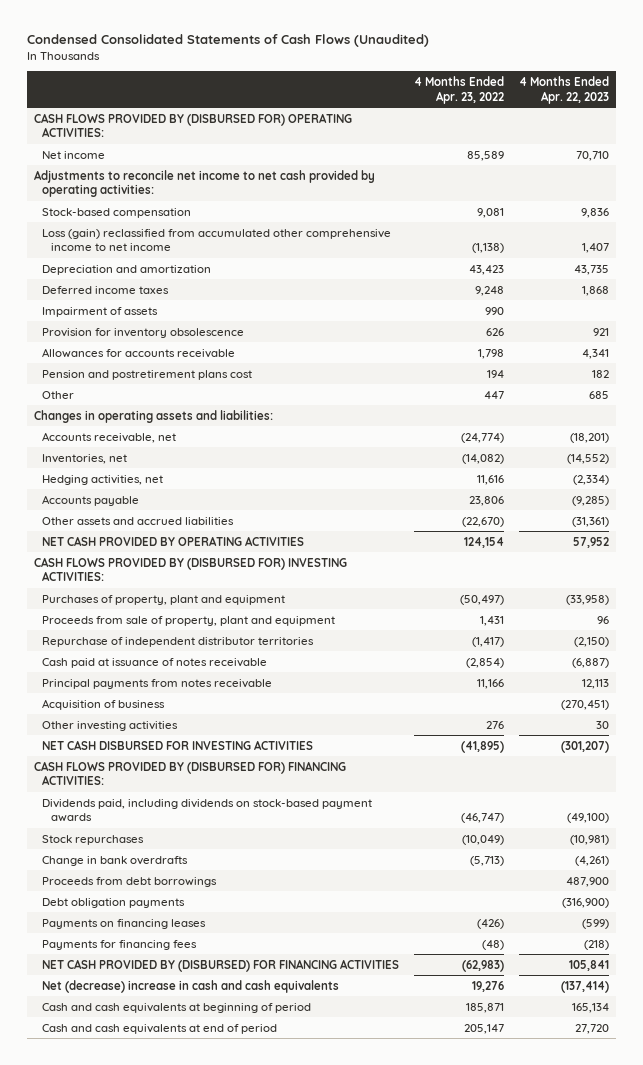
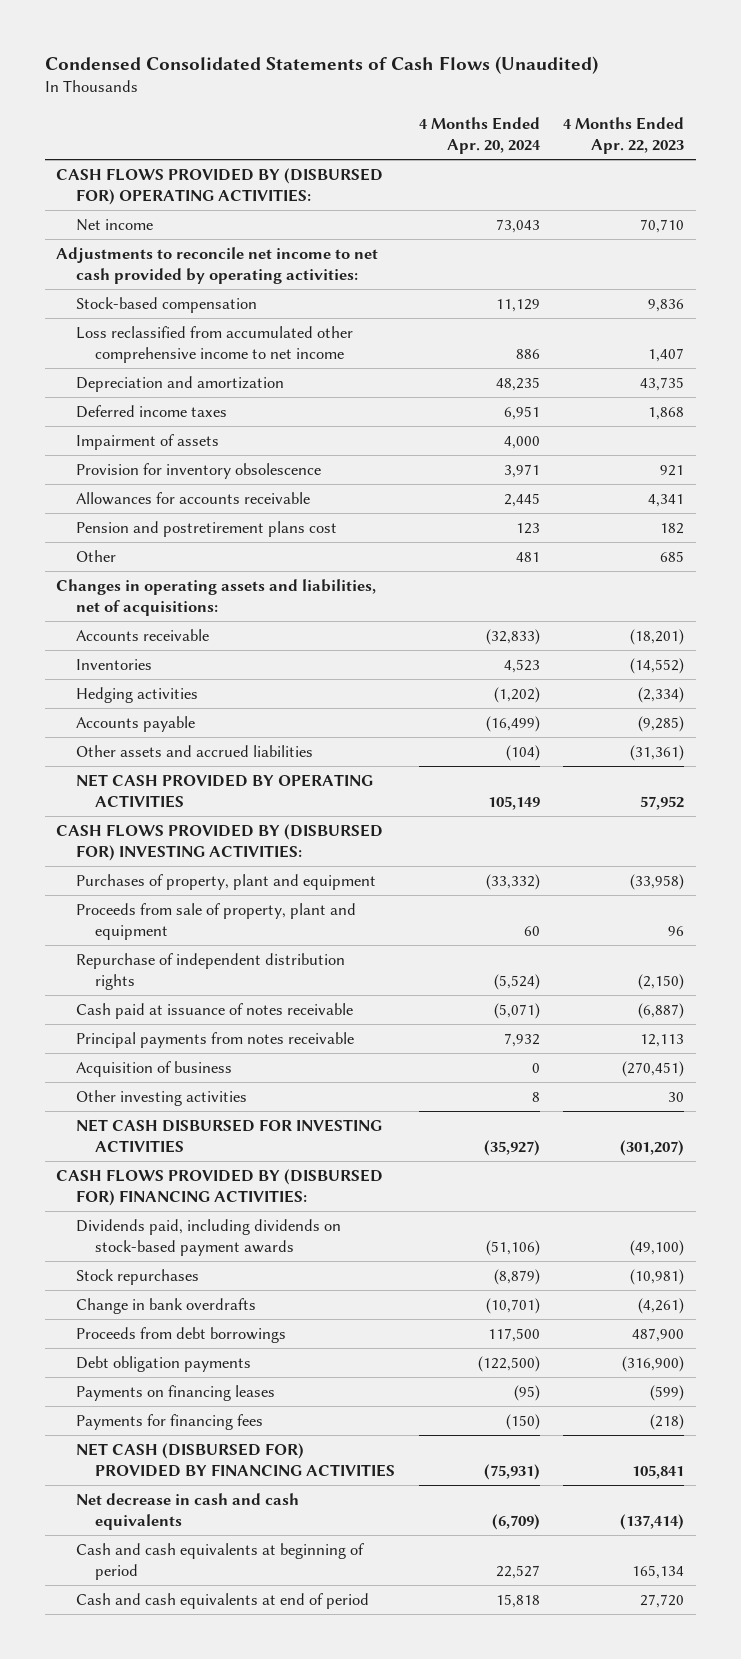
- | 4 Months Ended Apr. 23, 2022 | 4 Months Ended Apr. 22, 2023
+ | 4 Months Ended Apr. 20, 2024 | 4 Months Ended Apr. 22, 2023
- Loss (gain) reclassified from accumulated other comprehensive income to net income | (1,138) | 1,407
+ Loss reclassified from accumulated other comprehensive income to net income | 886 | 1,407
- Changes in operating assets and liabilities:
- Accounts receivable, net | (24,774) | (18,201)
- Inventories, net | (14,082) | (14,552)
- Hedging activities, net | 11,616 | (2,334)
+ Changes in operating assets and liabilities, net of acquisitions:
+ Accounts receivable | (32,833) | (18,201)
+ Inventories | 4,523 | (14,552)
+ Hedging activities | (1,202) | (2,334)
- Repurchase of independent distributor territories | (1,417) | (2,150)
+ Repurchase of independent distribution rights | (5,524) | (2,150)
- NET CASH PROVIDED BY (DISBURSED) FOR FINANCING ACTIVITIES | (62,983) | 105,841
- Net (decrease) increase in cash and cash equivalents | 19,276 | (137,414)
+ NET CASH (DISBURSED FOR) PROVIDED BY FINANCING ACTIVITIES | (75,931) | 105,841
+ Net decrease in cash and cash equivalents | (6,709) | (137,414)

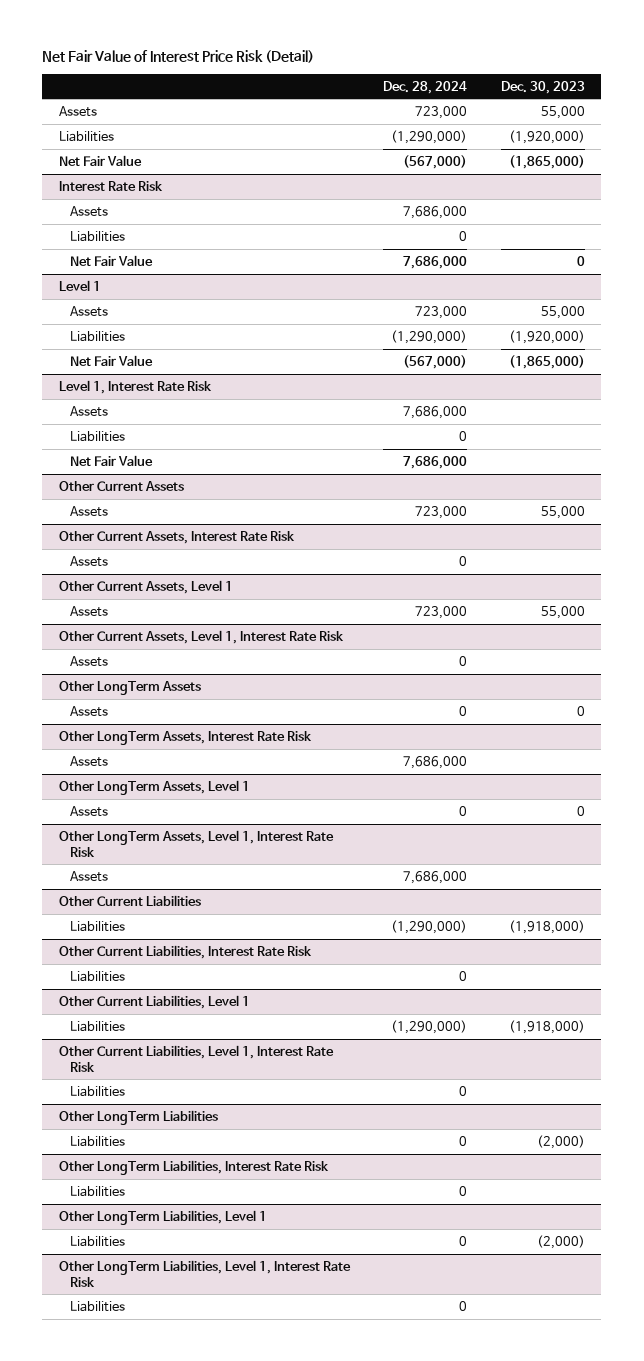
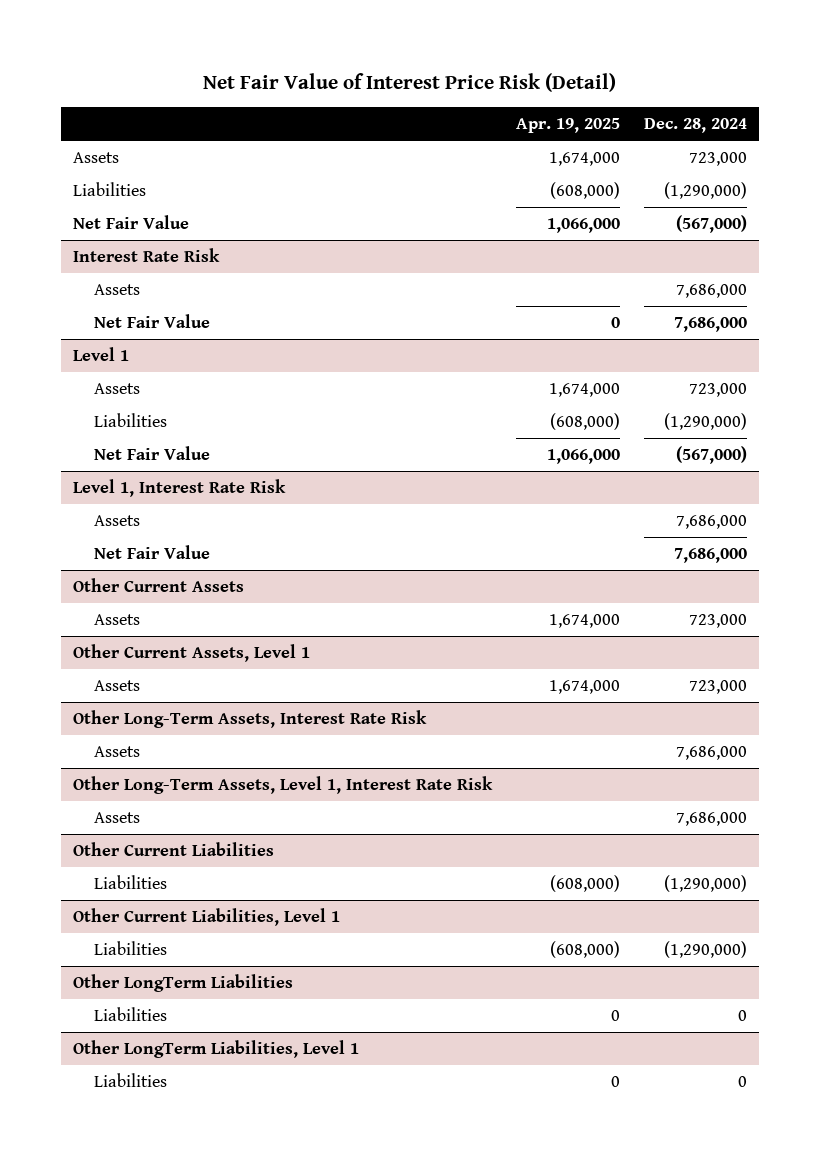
- | Dec. 28, 2024 | Dec. 30, 2023
+ | Apr. 19, 2025 | Dec. 28, 2024
@ Interest Rate Risk
- Liabilities | 0 |
@ Level 1, Interest Rate Risk
- Liabilities | 0 |
- Other Current Assets, Interest Rate Risk
- Assets | 0 |
- Other Current Assets, Level 1, Interest Rate Risk
- Assets | 0 |
- Other LongTerm Assets
- Assets | 0 | 0
- Other LongTerm Assets, Interest Rate Risk
+ Other Long-Term Assets, Interest Rate Risk
- Other LongTerm Assets, Level 1
- Assets | 0 | 0
- Other LongTerm Assets, Level 1, Interest Rate Risk
+ Other Long-Term Assets, Level 1, Interest Rate Risk
- Other Current Liabilities, Interest Rate Risk
- Liabilities | 0 |
- Other Current Liabilities, Level 1, Interest Rate Risk
- Liabilities | 0 |
- Other LongTerm Liabilities, Interest Rate Risk
- Liabilities | 0 |
- Other LongTerm Liabilities, Level 1, Interest Rate Risk
- Liabilities | 0 |

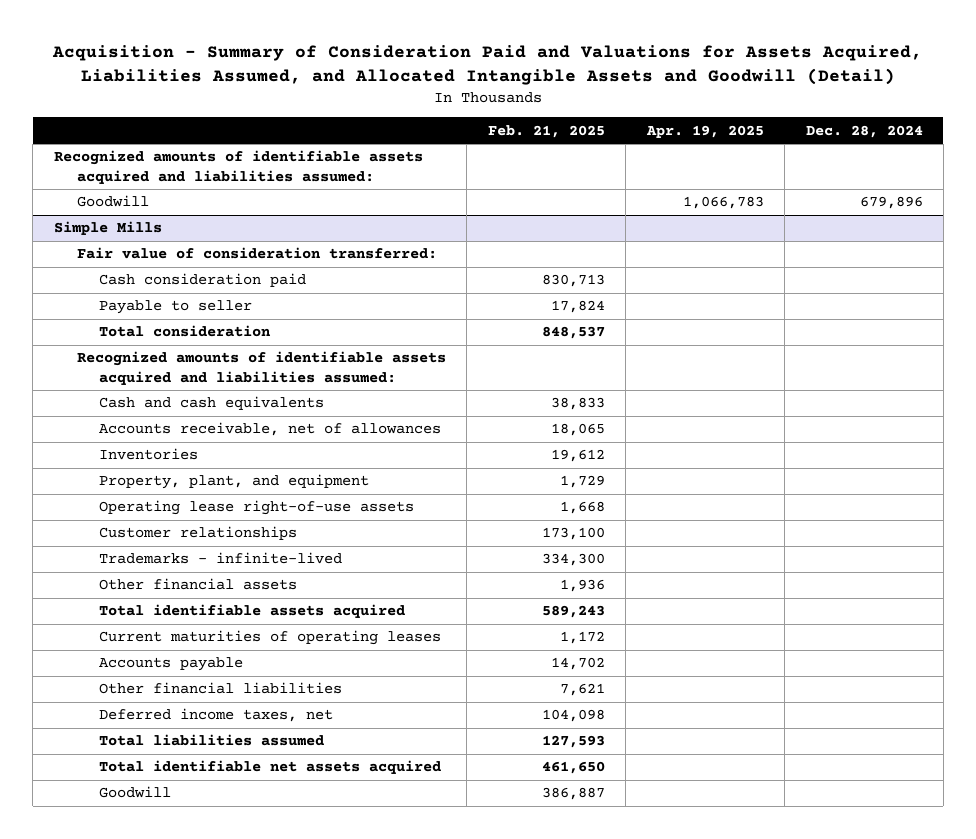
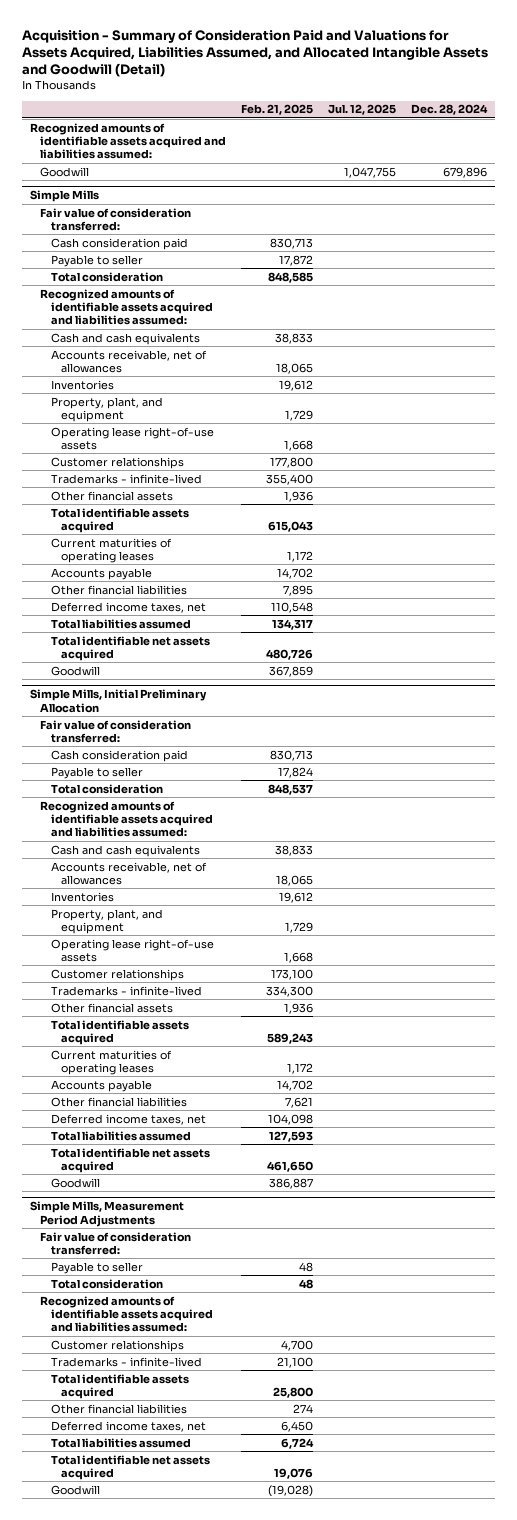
- | Feb. 21, 2025 | Apr. 19, 2025 | Dec. 28, 2024
+ | Feb. 21, 2025 | Jul. 12, 2025 | Dec. 28, 2024
@ Simple Mills
+ Payable to seller | 17,872 | |
+ Total consideration | 848,585 | |
+ Recognized amounts of identifiable assets acquired and liabilities assumed:
+ Cash and cash equivalents | 38,833 | |
+ Accounts receivable, net of allowances | 18,065 | |
+ Inventories | 19,612 | |
+ Property, plant, and equipment | 1,729 | |
+ Operating lease right-of-use assets | 1,668 | |
+ Customer relationships | 177,800 | |
+ Trademarks - infinite-lived | 355,400 | |
+ Other financial assets | 1,936 | |
+ Total identifiable assets acquired | 615,043 | |
+ Current maturities of operating leases | 1,172 | |
+ Accounts payable | 14,702 | |
+ Other financial liabilities | 7,895 | |
+ Deferred income taxes, net | 110,548 | |
+ Total liabilities assumed | 134,317 | |
+ Total identifiable net assets acquired | 480,726 | |
+ Goodwill | 367,859 | |
+ Simple Mills, Initial Preliminary Allocation
+ Fair value of consideration transferred:
+ Cash consideration paid | 830,713 | |
+ Simple Mills, Measurement Period Adjustments
+ Fair value of consideration transferred:
+ Payable to seller | 48 | |
+ Total consideration | 48 | |
+ Recognized amounts of identifiable assets acquired and liabilities assumed:
+ Customer relationships | 4,700 | |
+ Trademarks - infinite-lived | 21,100 | |
+ Total identifiable assets acquired | 25,800 | |
+ Other financial liabilities | 274 | |
+ Deferred income taxes, net | 6,450 | |
+ Total liabilities assumed | 6,724 | |
+ Total identifiable net assets acquired | 19,076 | |
+ Goodwill | (19,028) | |

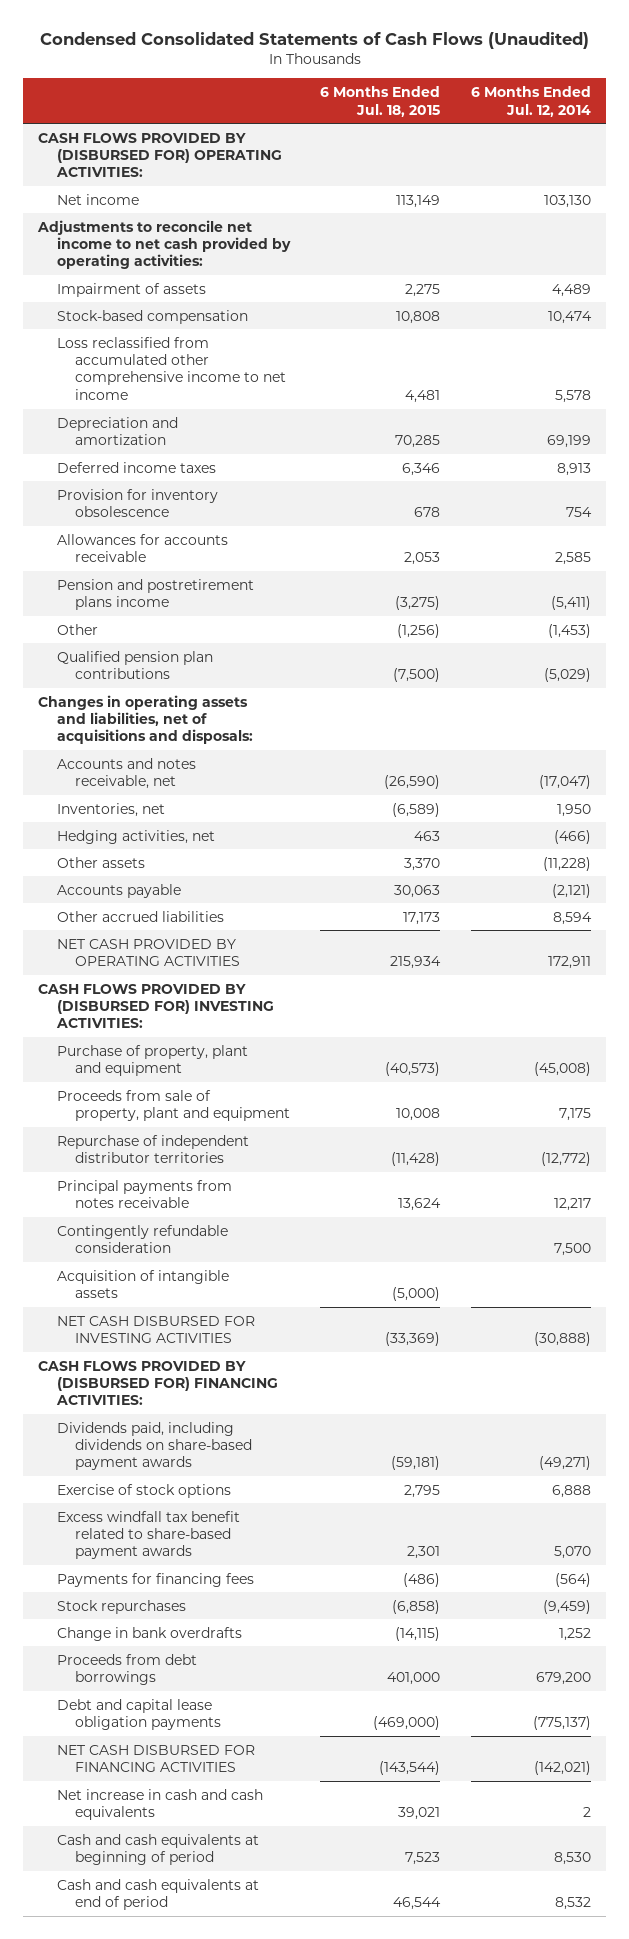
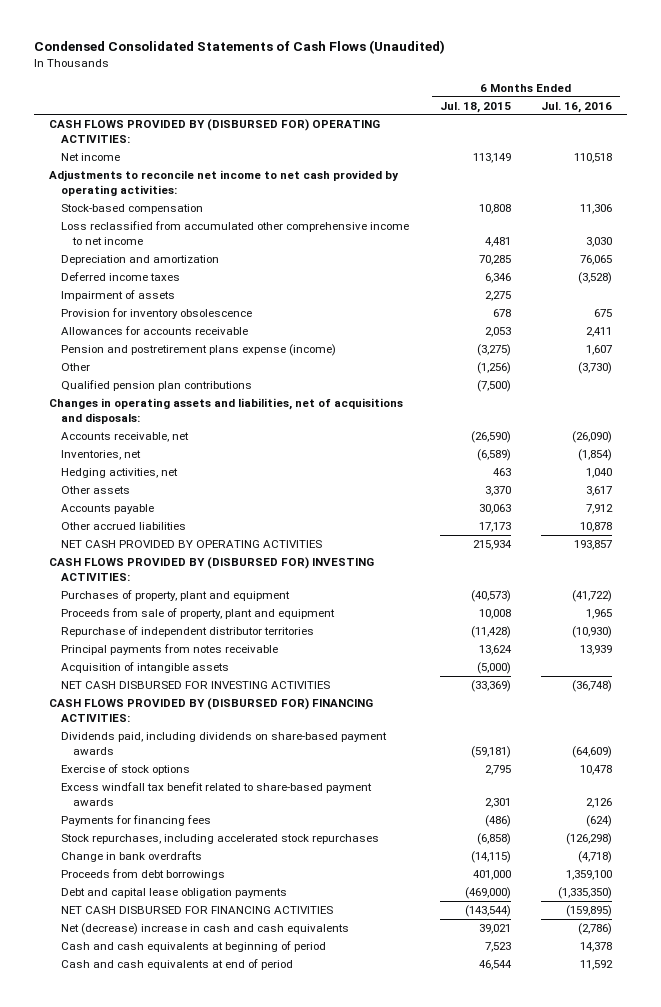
- | 6 Months Ended Jul. 18, 2015 | 6 Months Ended Jul. 12, 2014
+ | 6 Months Ended Jul. 18, 2015 | 6 Months Ended Jul. 16, 2016
moved down: Impairment of assets | 2,275 |
- Pension and postretirement plans income | (3,275) | (5,411)
+ Pension and postretirement plans expense (income) | (3,275) | 1,607
- Accounts and notes receivable, net | (26,590) | (17,047)
+ Accounts receivable, net | (26,590) | (26,090)
- Purchase of property, plant and equipment | (40,573) | (45,008)
+ Purchases of property, plant and equipment | (40,573) | (41,722)
- Contingently refundable consideration | | 7,500
- Stock repurchases | (6,858) | (9,459)
+ Stock repurchases, including accelerated stock repurchases | (6,858) | (126,298)
- Net increase in cash and cash equivalents | 39,021 | 2
+ Net (decrease) increase in cash and cash equivalents | 39,021 | (2,786)

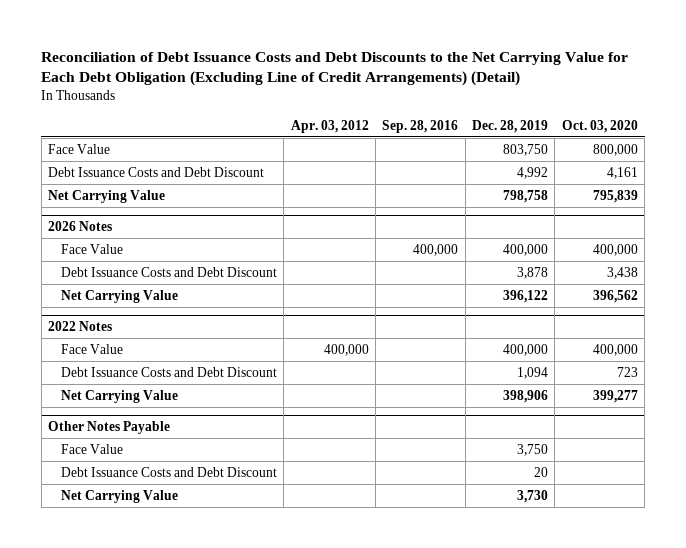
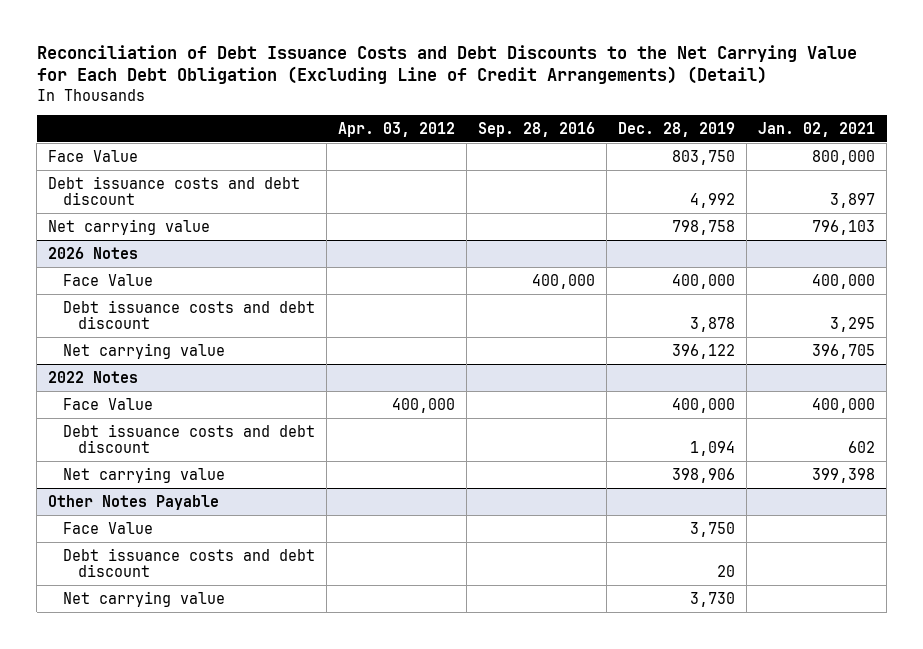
- | Apr. 03, 2012 | Sep. 28, 2016 | Dec. 28, 2019 | Oct. 03, 2020
+ | Apr. 03, 2012 | Sep. 28, 2016 | Dec. 28, 2019 | Jan. 02, 2021
- Debt Issuance Costs and Debt Discount | | | 4,992 | 4,161
- Net Carrying Value | | | 798,758 | 795,839
+ Debt issuance costs and debt discount | | | 4,992 | 3,897
+ Net carrying value | | | 798,758 | 796,103
@ 2026 Notes
- Debt Issuance Costs and Debt Discount | | | 3,878 | 3,438
- Net Carrying Value | | | 396,122 | 396,562
+ Debt issuance costs and debt discount | | | 3,878 | 3,295
+ Net carrying value | | | 396,122 | 396,705
@ 2022 Notes
- Debt Issuance Costs and Debt Discount | | | 1,094 | 723
- Net Carrying Value | | | 398,906 | 399,277
+ Debt issuance costs and debt discount | | | 1,094 | 602
+ Net carrying value | | | 398,906 | 399,398
@ Other Notes Payable
- Debt Issuance Costs and Debt Discount | | | 20 |
- Net Carrying Value | | | 3,730 |
+ Debt issuance costs and debt discount | | | 20 |
+ Net carrying value | | | 3,730 |

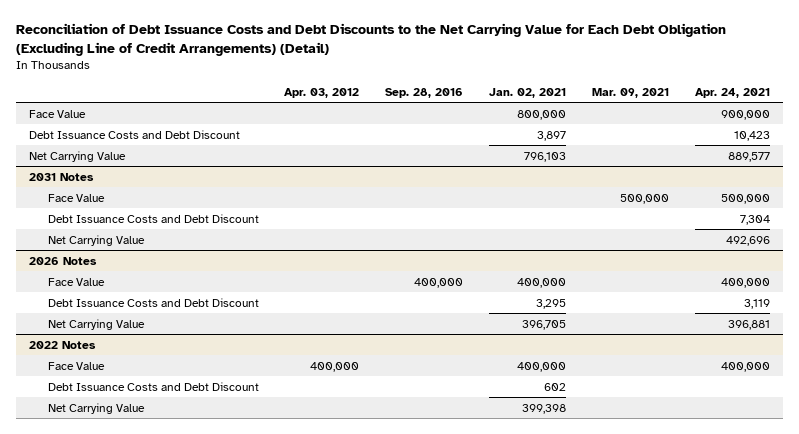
- | Apr. 03, 2012 | Sep. 28, 2016 | Dec. 28, 2019 | Jan. 02, 2021
+ | Apr. 03, 2012 | Sep. 28, 2016 | Jan. 02, 2021 | Mar. 09, 2021 | Apr. 24, 2021
- Debt issuance costs and debt discount | | | 4,992 | 3,897
- Net carrying value | | | 798,758 | 796,103
+ Debt Issuance Costs and Debt Discount | | | 3,897 | | 10,423
+ Net Carrying Value | | | 796,103 | | 889,577
+ 2031 Notes
+ Face Value | | | | 500,000 | 500,000
+ Debt Issuance Costs and Debt Discount | | | | | 7,304
+ Net Carrying Value | | | | | 492,696
@ 2026 Notes
- Debt issuance costs and debt discount | | | 3,878 | 3,295
- Net carrying value | | | 396,122 | 396,705
+ Debt Issuance Costs and Debt Discount | | | 3,295 | | 3,119
+ Net Carrying Value | | | 396,705 | | 396,881
@ 2022 Notes
- Debt issuance costs and debt discount | | | 1,094 | 602
- Net carrying value | | | 398,906 | 399,398
- Other Notes Payable
- Face Value | | | 3,750 |
- Debt issuance costs and debt discount | | | 20 |
- Net carrying value | | | 3,730 |
@ 2022 Notes
+ Debt Issuance Costs and Debt Discount | | | 602 | |
+ Net Carrying Value | | | 399,398 | |

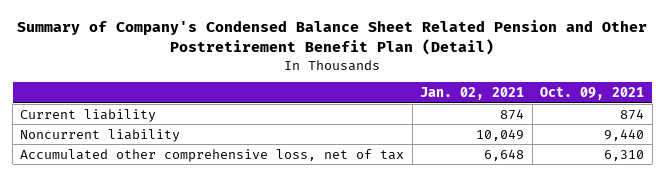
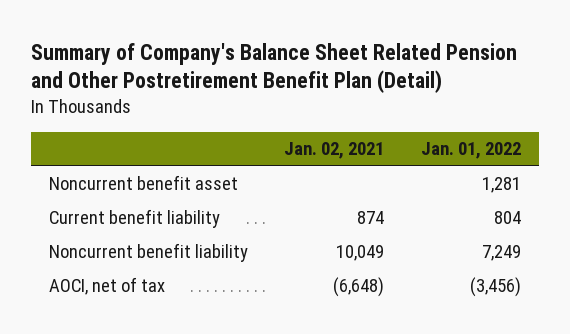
- Summary of Company's Condensed Balance Sheet Related Pension and Other Postretirement Benefit Plan (Detail)
+ Summary of Company's Balance Sheet Related Pension and Other Postretirement Benefit Plan (Detail)
- | Jan. 02, 2021 | Oct. 09, 2021
+ | Jan. 02, 2021 | Jan. 01, 2022
- Current liability | 874 | 874
- Noncurrent liability | 10,049 | 9,440
- Accumulated other comprehensive loss, net of tax | 6,648 | 6,310
+ Noncurrent benefit asset | | 1,281
+ Current benefit liability | 874 | 804
+ Noncurrent benefit liability | 10,049 | 7,249
+ AOCI, net of tax | (6,648) | (3,456)

